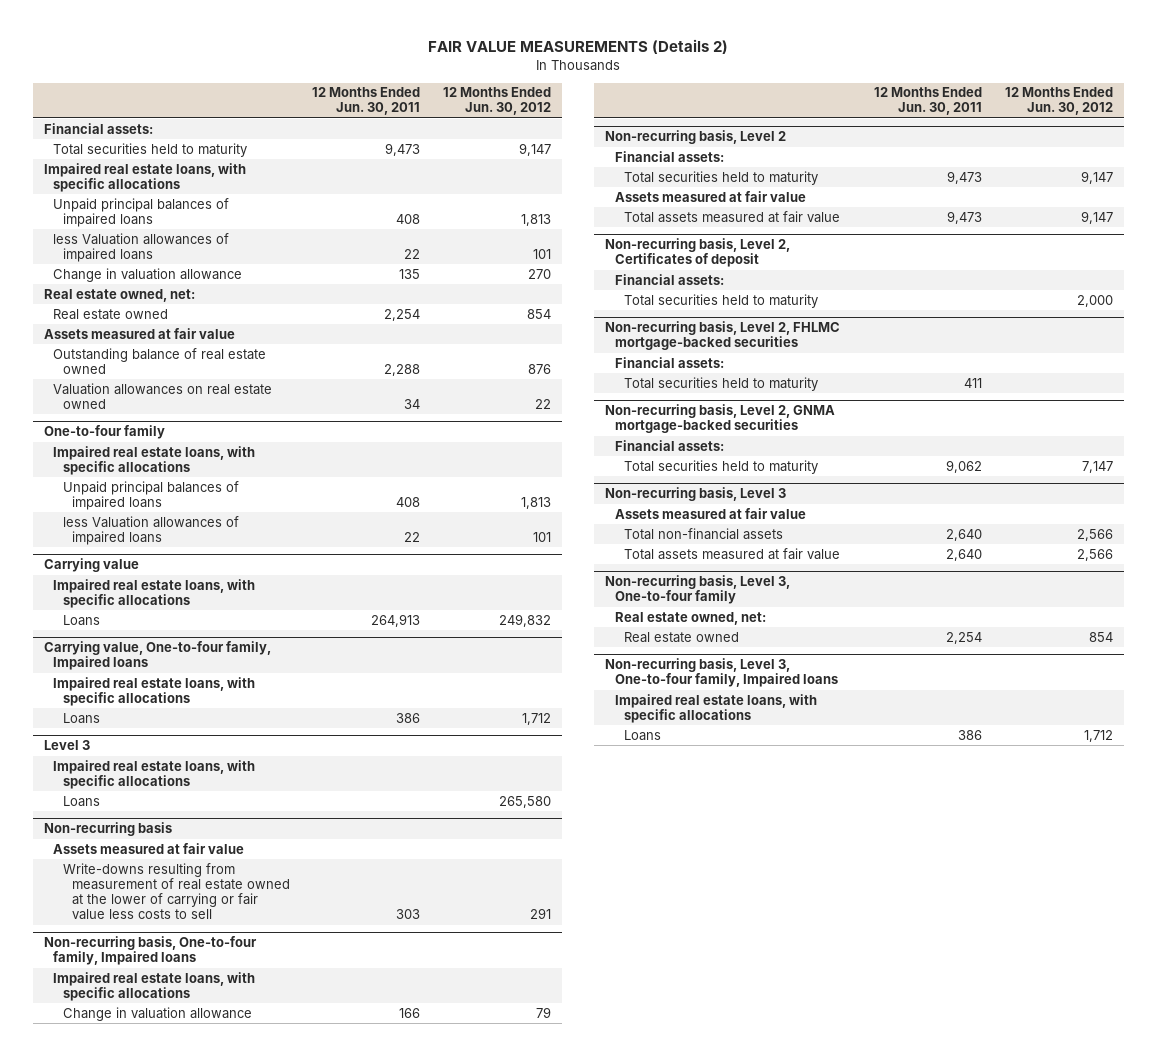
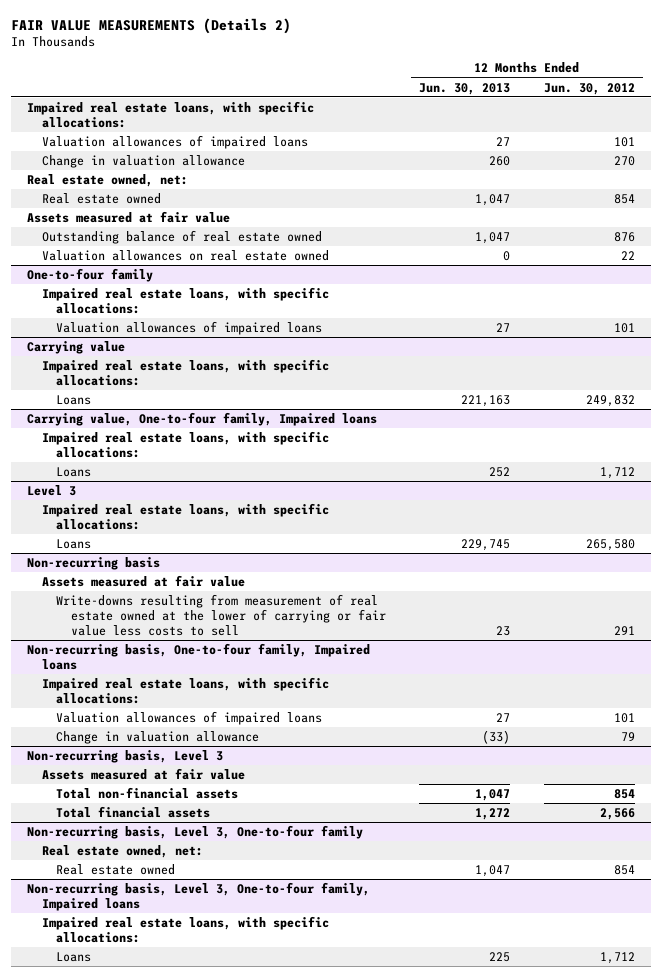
- | 12 Months Ended Jun. 30, 2011 | 12 Months Ended Jun. 30, 2012
+ | 12 Months Ended Jun. 30, 2013 | 12 Months Ended Jun. 30, 2012
- Financial assets:
- Total securities held to maturity | 9,473 | 9,147
- Impaired real estate loans, with specific allocations
- Unpaid principal balances of impaired loans | 408 | 1,813
- less Valuation allowances of impaired loans | 22 | 101
+ Impaired real estate loans, with specific allocations:
+ Valuation allowances of impaired loans | 27 | 101
@ One-to-four family
- Impaired real estate loans, with specific allocations
- Unpaid principal balances of impaired loans | 408 | 1,813
- less Valuation allowances of impaired loans | 22 | 101
+ Impaired real estate loans, with specific allocations:
+ Valuation allowances of impaired loans | 27 | 101
@ Carrying value
- Impaired real estate loans, with specific allocations
+ Impaired real estate loans, with specific allocations:
@ Carrying value, One-to-four family, Impaired loans
- Impaired real estate loans, with specific allocations
+ Impaired real estate loans, with specific allocations:
@ Level 3
- Impaired real estate loans, with specific allocations
+ Impaired real estate loans, with specific allocations:
@ Non-recurring basis, One-to-four family, Impaired loans
- Impaired real estate loans, with specific allocations
+ Impaired real estate loans, with specific allocations:
+ Valuation allowances of impaired loans | 27 | 101
- Non-recurring basis, Level 2
- Financial assets:
- Total securities held to maturity | 9,473 | 9,147
- Assets measured at fair value
- Total assets measured at fair value | 9,473 | 9,147
- Non-recurring basis, Level 2, Certificates of deposit
- Financial assets:
- Total securities held to maturity | | 2,000
- Non-recurring basis, Level 2, FHLMC mortgage-backed securities
- Financial assets:
- Total securities held to maturity | 411 |
- Non-recurring basis, Level 2, GNMA mortgage-backed securities
- Financial assets:
- Total securities held to maturity | 9,062 | 7,147
@ Non-recurring basis, Level 3
- Total non-financial assets | 2,640 | 2,566
- Total assets measured at fair value | 2,640 | 2,566
+ Total non-financial assets | 1,047 | 854
+ Total financial assets | 1,272 | 2,566
@ Non-recurring basis, Level 3, One-to-four family, Impaired loans
- Impaired real estate loans, with specific allocations
+ Impaired real estate loans, with specific allocations:

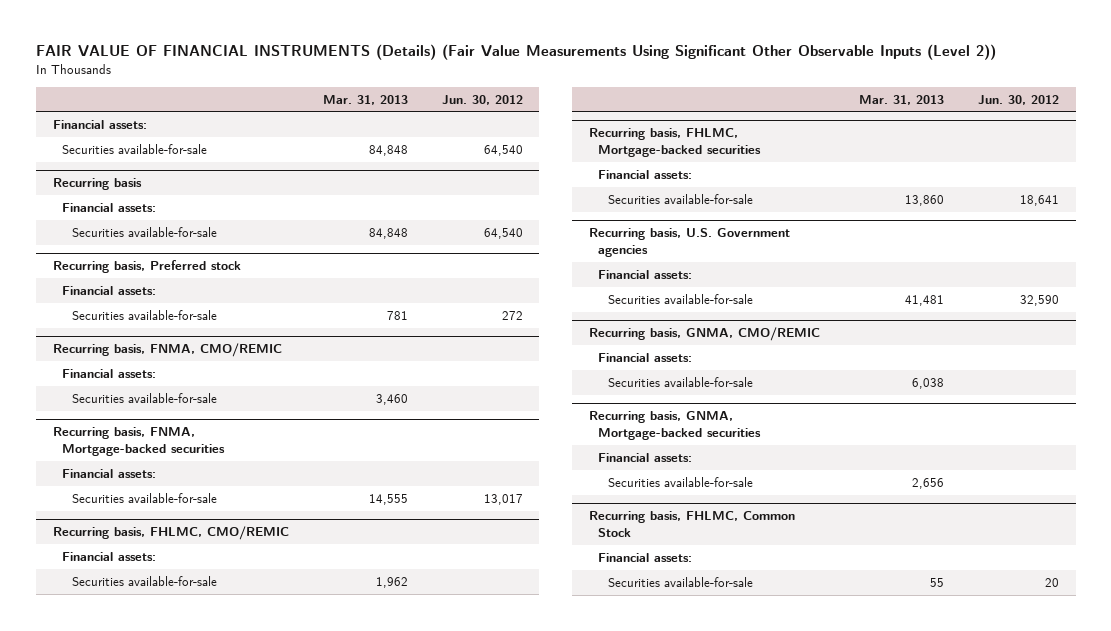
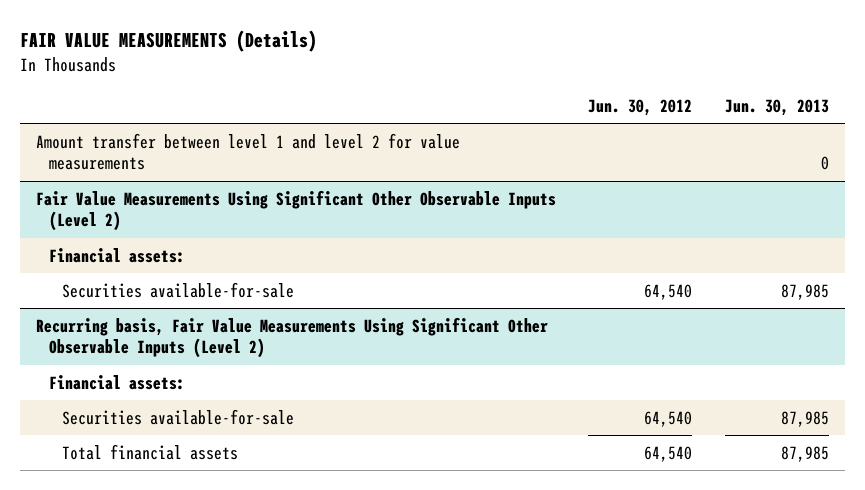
- FAIR VALUE OF FINANCIAL INSTRUMENTS (Details) (Fair Value Measurements Using Significant Other Observable Inputs (Level 2))
+ FAIR VALUE MEASUREMENTS (Details)
- | Mar. 31, 2013 | Jun. 30, 2012
+ | Jun. 30, 2012 | Jun. 30, 2013
+ Amount transfer between level 1 and level 2 for value measurements | | 0
+ Fair Value Measurements Using Significant Other Observable Inputs (Level 2)
- Recurring basis
+ Recurring basis, Fair Value Measurements Using Significant Other Observable Inputs (Level 2)
- Recurring basis, Preferred stock
- Financial assets:
- Securities available-for-sale | 781 | 272
- Recurring basis, FNMA, CMO/REMIC
- Financial assets:
- Securities available-for-sale | 3,460 |
- Recurring basis, FNMA, Mortgage-backed securities
- Financial assets:
- Securities available-for-sale | 14,555 | 13,017
- Recurring basis, FHLMC, CMO/REMIC
- Financial assets:
- Securities available-for-sale | 1,962 |
- Recurring basis, FHLMC, Mortgage-backed securities
- Financial assets:
- Securities available-for-sale | 13,860 | 18,641
- Recurring basis, U.S. Government agencies
- Financial assets:
- Securities available-for-sale | 41,481 | 32,590
- Recurring basis, GNMA, CMO/REMIC
- Financial assets:
- Securities available-for-sale | 6,038 |
- Recurring basis, GNMA, Mortgage-backed securities
- Financial assets:
- Securities available-for-sale | 2,656 |
- Recurring basis, FHLMC, Common Stock
- Financial assets:
- Securities available-for-sale | 55 | 20
+ Total financial assets | 64,540 | 87,985

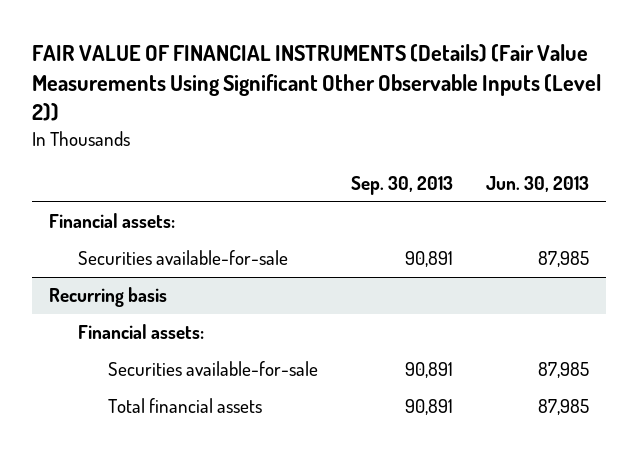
- FAIR VALUE MEASUREMENTS (Details)
+ FAIR VALUE OF FINANCIAL INSTRUMENTS (Details) (Fair Value Measurements Using Significant Other Observable Inputs (Level 2))
- | Jun. 30, 2012 | Jun. 30, 2013
+ | Sep. 30, 2013 | Jun. 30, 2013
- Amount transfer between level 1 and level 2 for value measurements | | 0
- Fair Value Measurements Using Significant Other Observable Inputs (Level 2)
- Recurring basis, Fair Value Measurements Using Significant Other Observable Inputs (Level 2)
+ Recurring basis

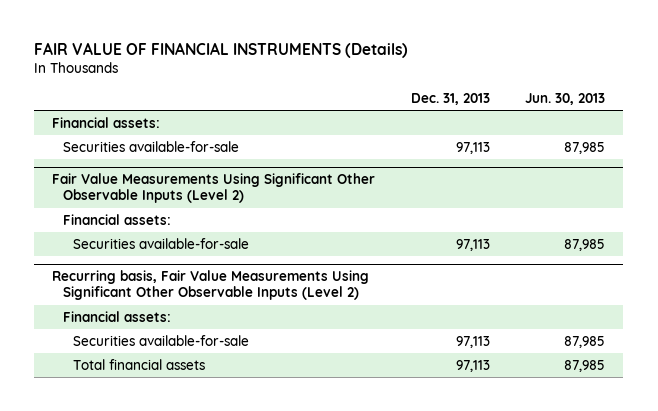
- FAIR VALUE OF FINANCIAL INSTRUMENTS (Details) (Fair Value Measurements Using Significant Other Observable Inputs (Level 2))
+ FAIR VALUE OF FINANCIAL INSTRUMENTS (Details)
- | Sep. 30, 2013 | Jun. 30, 2013
+ | Dec. 31, 2013 | Jun. 30, 2013
- Recurring basis
+ Fair Value Measurements Using Significant Other Observable Inputs (Level 2)
+ Recurring basis, Fair Value Measurements Using Significant Other Observable Inputs (Level 2)
+ Financial assets:
+ Securities available-for-sale | 97,113 | 87,985

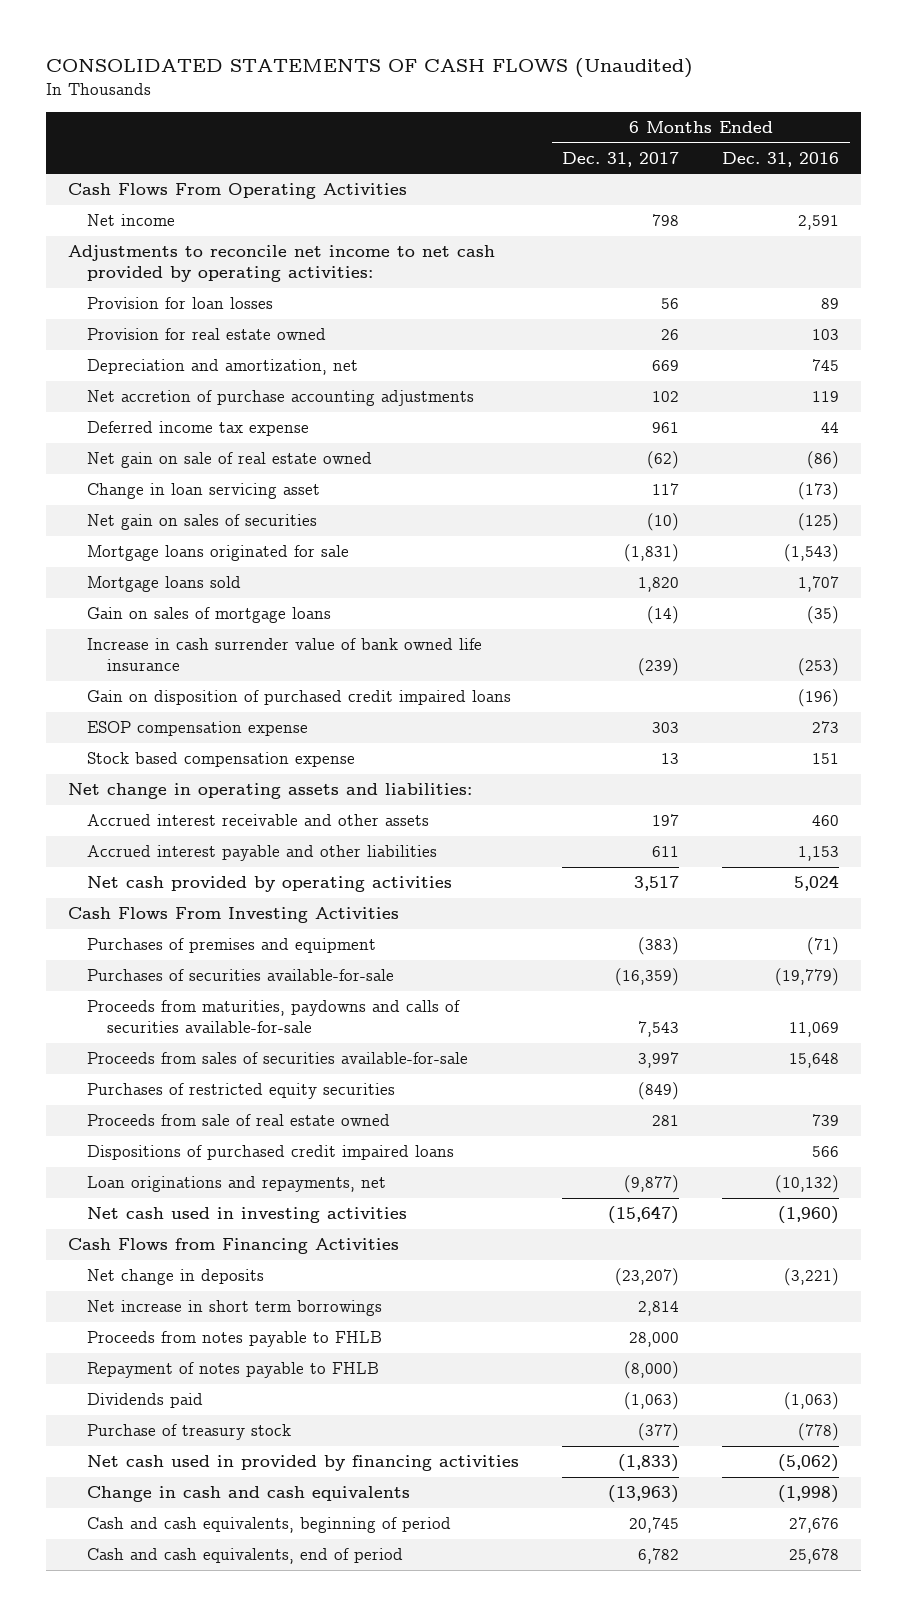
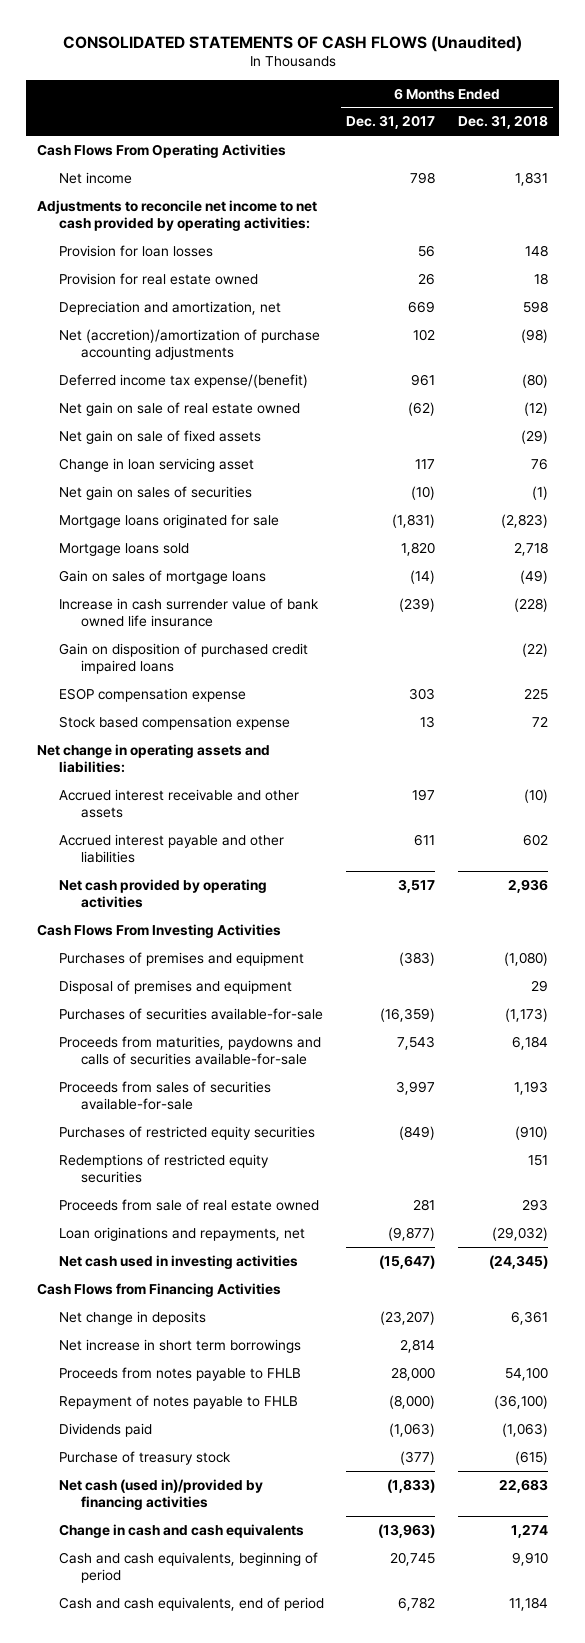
- | 6 Months Ended Dec. 31, 2017 | 6 Months Ended Dec. 31, 2016
+ | 6 Months Ended Dec. 31, 2017 | 6 Months Ended Dec. 31, 2018
- Net accretion of purchase accounting adjustments | 102 | 119
- Deferred income tax expense | 961 | 44
+ Net (accretion)/amortization of purchase accounting adjustments | 102 | (98)
+ Deferred income tax expense/(benefit) | 961 | (80)
+ Net gain on sale of fixed assets | | (29)
+ Disposal of premises and equipment | | 29
+ Redemptions of restricted equity securities | | 151
- Dispositions of purchased credit impaired loans | | 566
- Net cash used in provided by financing activities | (1,833) | (5,062)
+ Net cash (used in)/provided by financing activities | (1,833) | 22,683

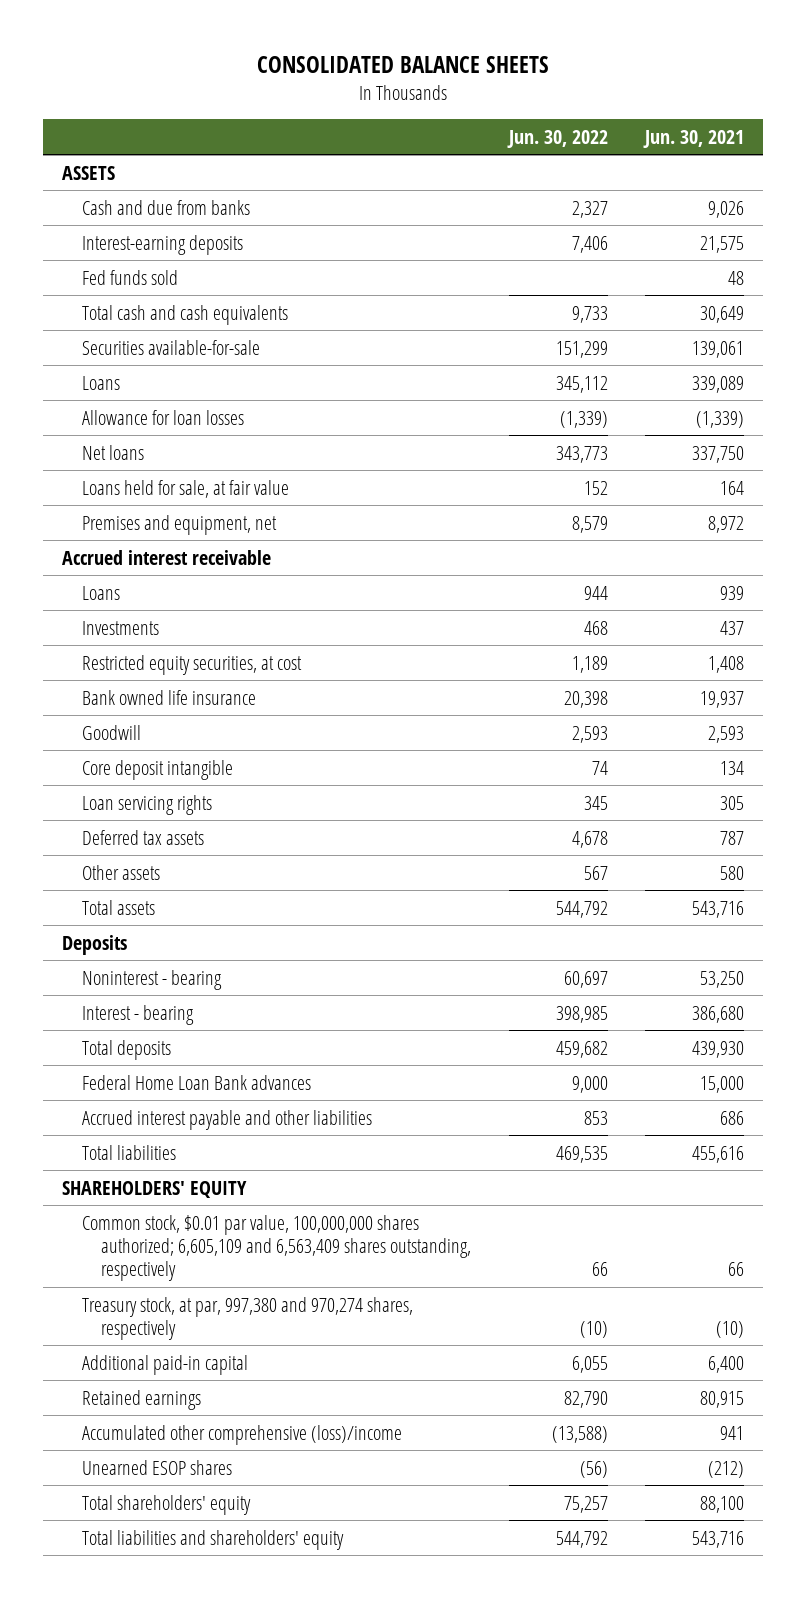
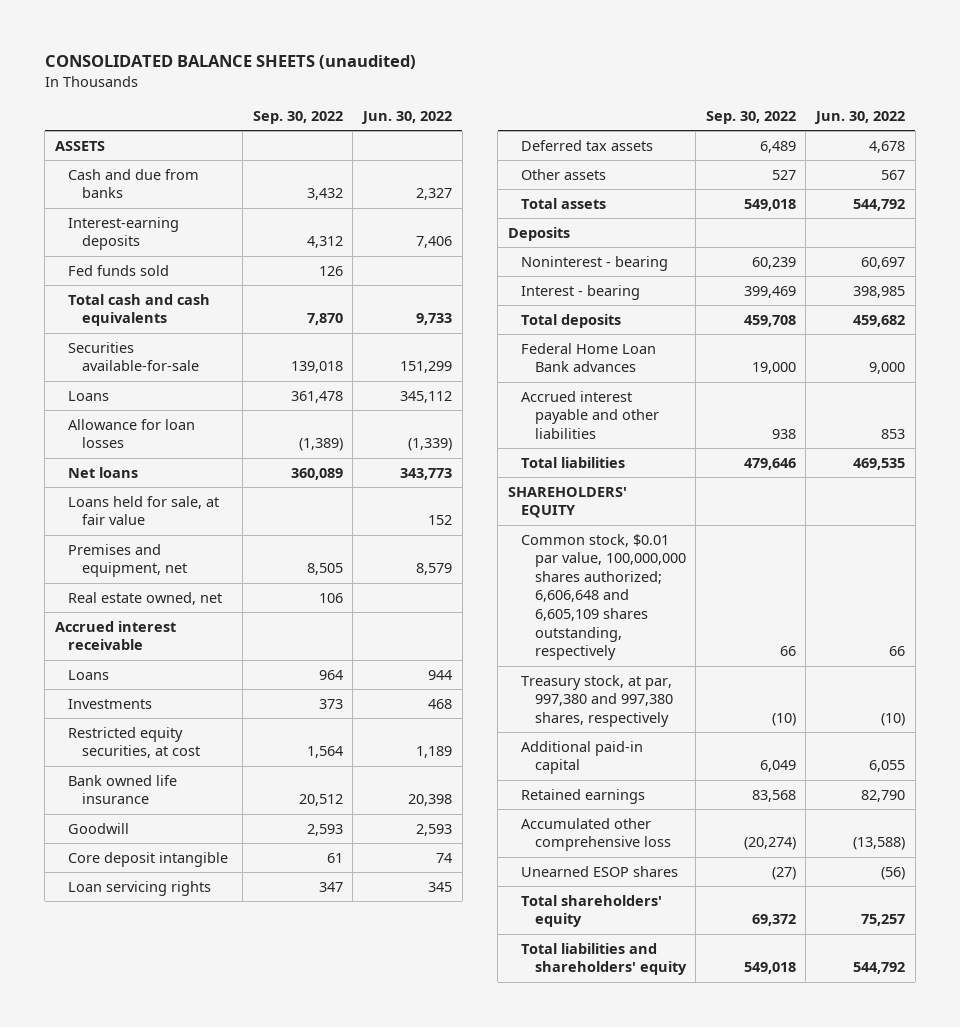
- CONSOLIDATED BALANCE SHEETS
+ CONSOLIDATED BALANCE SHEETS (unaudited)
- | Jun. 30, 2022 | Jun. 30, 2021
+ | Sep. 30, 2022 | Jun. 30, 2022
+ Real estate owned, net | 106 |
- Common stock, $0.01 par value, 100,000,000 shares authorized; 6,605,109 and 6,563,409 shares outstanding, respectively | 66 | 66
- Treasury stock, at par, 997,380 and 970,274 shares, respectively | (10) | (10)
+ Common stock, $0.01 par value, 100,000,000 shares authorized; 6,606,648 and 6,605,109 shares outstanding, respectively | 66 | 66
+ Treasury stock, at par, 997,380 and 997,380 shares, respectively | (10) | (10)
- Accumulated other comprehensive (loss)/income | (13,588) | 941
+ Accumulated other comprehensive loss | (20,274) | (13,588)

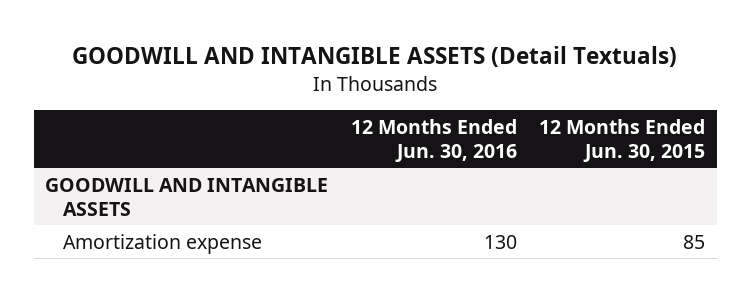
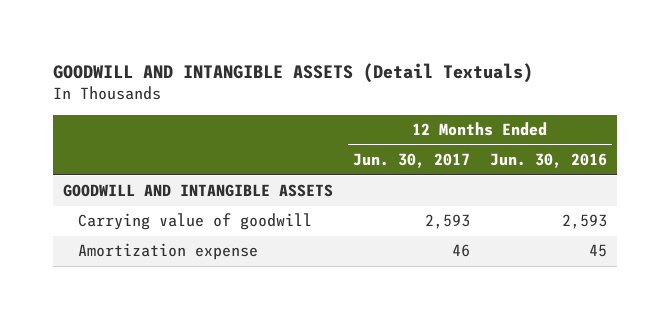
- | 12 Months Ended Jun. 30, 2016 | 12 Months Ended Jun. 30, 2015
+ | 12 Months Ended Jun. 30, 2017 | 12 Months Ended Jun. 30, 2016
- Amortization expense | 130 | 85
+ Carrying value of goodwill | 2,593 | 2,593
+ Amortization expense | 46 | 45

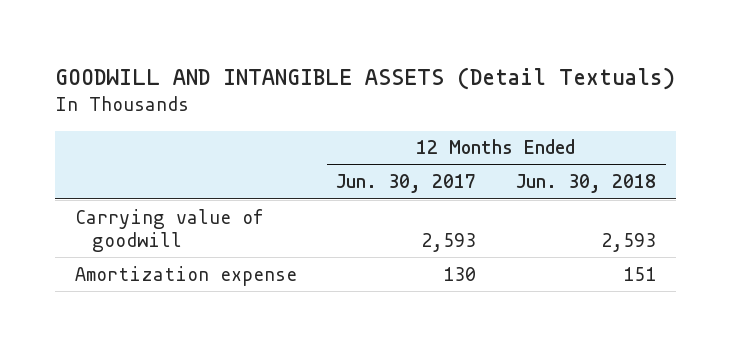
- | 12 Months Ended Jun. 30, 2017 | 12 Months Ended Jun. 30, 2016
+ | 12 Months Ended Jun. 30, 2017 | 12 Months Ended Jun. 30, 2018
- GOODWILL AND INTANGIBLE ASSETS
- Amortization expense | 46 | 45
+ Amortization expense | 130 | 151

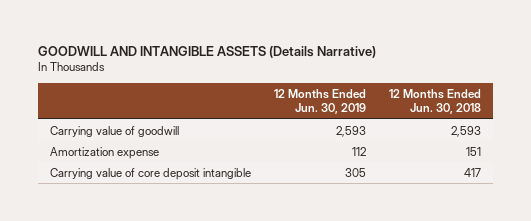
- GOODWILL AND INTANGIBLE ASSETS (Detail Textuals)
+ GOODWILL AND INTANGIBLE ASSETS (Details Narrative)
- | 12 Months Ended Jun. 30, 2017 | 12 Months Ended Jun. 30, 2018
+ | 12 Months Ended Jun. 30, 2019 | 12 Months Ended Jun. 30, 2018
+ Carrying value of core deposit intangible | 305 | 417

